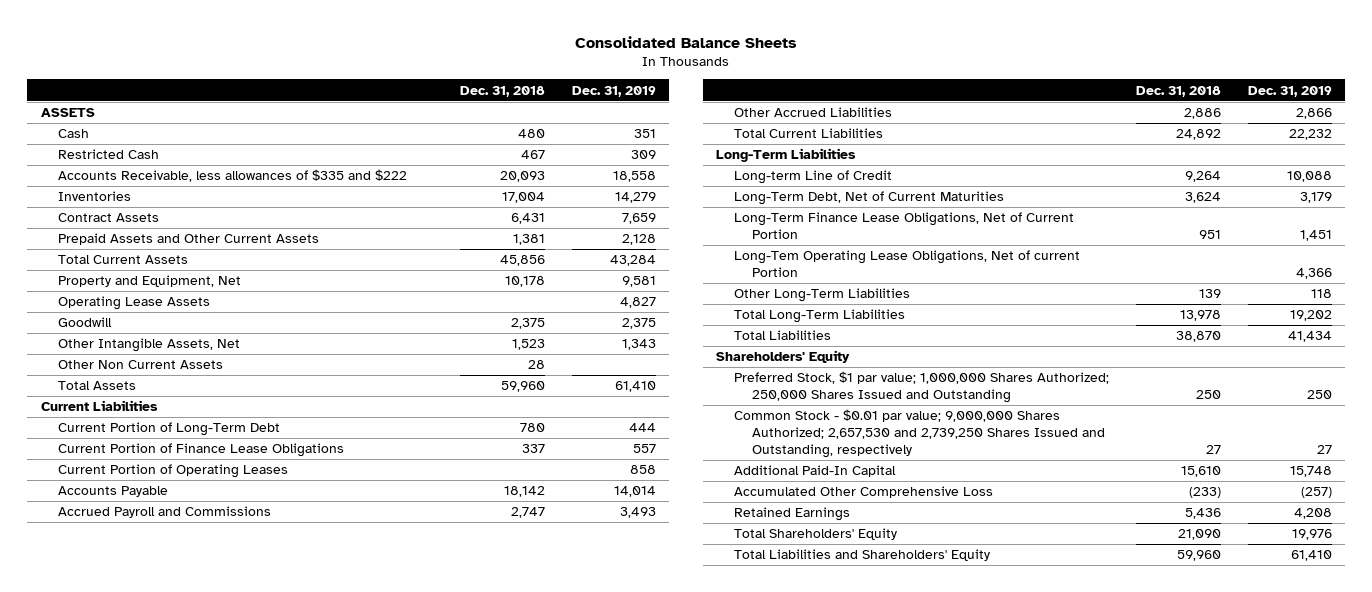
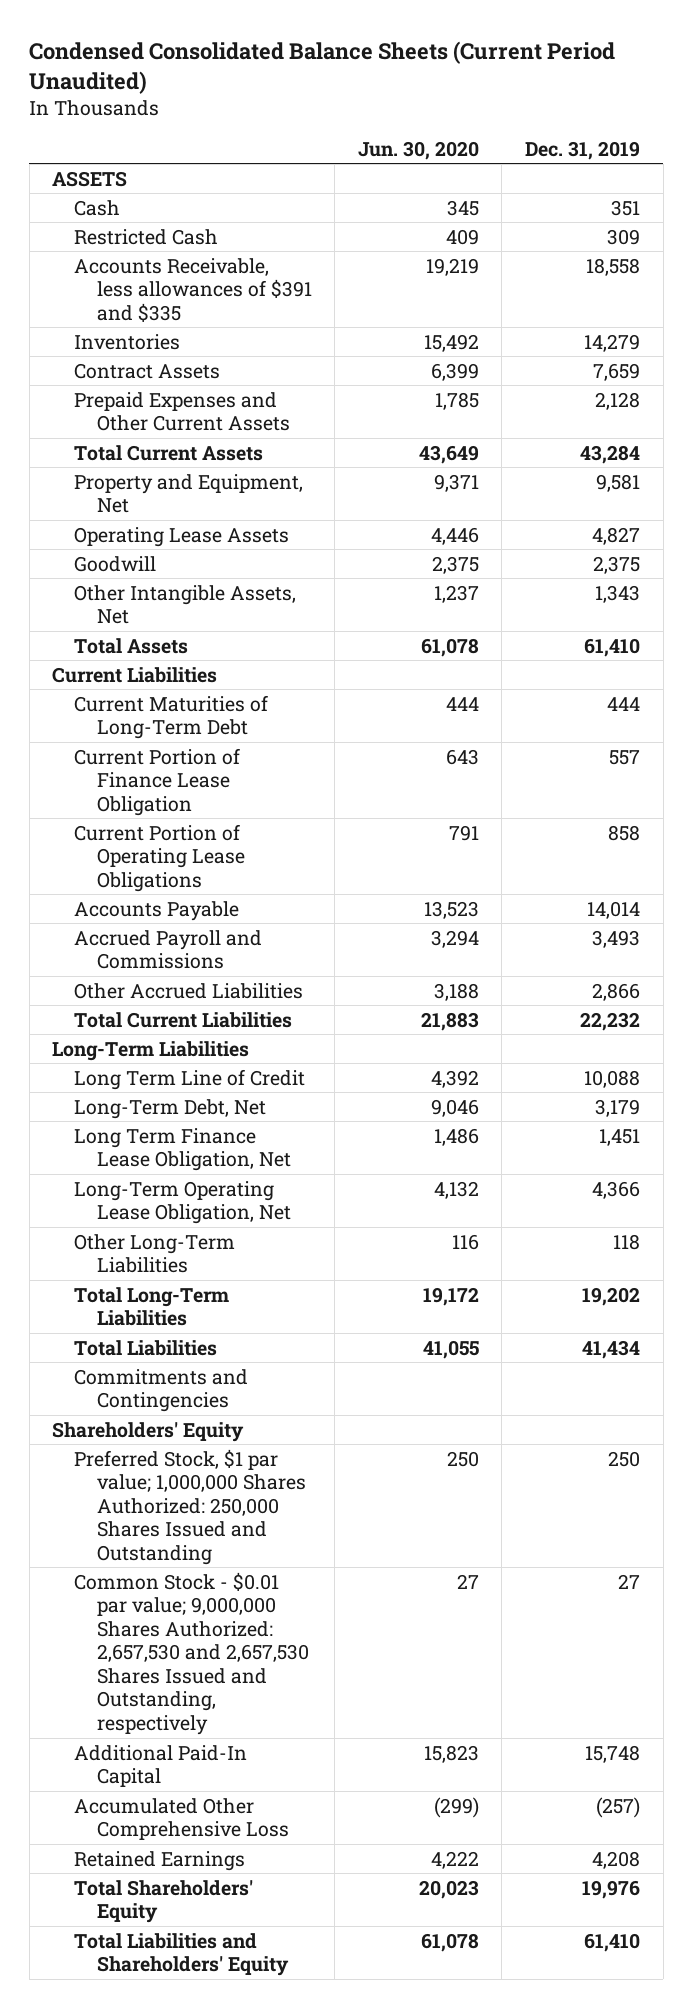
- Consolidated Balance Sheets
+ Condensed Consolidated Balance Sheets (Current Period Unaudited)
- | Dec. 31, 2018 | Dec. 31, 2019
+ | Jun. 30, 2020 | Dec. 31, 2019
- Accounts Receivable, less allowances of $335 and $222 | 20,093 | 18,558
+ Accounts Receivable, less allowances of $391 and $335 | 19,219 | 18,558
- Prepaid Assets and Other Current Assets | 1,381 | 2,128
+ Prepaid Expenses and Other Current Assets | 1,785 | 2,128
- Other Non Current Assets | 28 |
- Current Portion of Long-Term Debt | 780 | 444
- Current Portion of Finance Lease Obligations | 337 | 557
- Current Portion of Operating Leases | | 858
+ Current Maturities of Long-Term Debt | 444 | 444
+ Current Portion of Finance Lease Obligation | 643 | 557
+ Current Portion of Operating Lease Obligations | 791 | 858
- Long-term Line of Credit | 9,264 | 10,088
- Long-Term Debt, Net of Current Maturities | 3,624 | 3,179
- Long-Term Finance Lease Obligations, Net of Current Portion | 951 | 1,451
- Long-Tem Operating Lease Obligations, Net of current Portion | | 4,366
+ Long Term Line of Credit | 4,392 | 10,088
+ Long-Term Debt, Net | 9,046 | 3,179
+ Long Term Finance Lease Obligation, Net | 1,486 | 1,451
+ Long-Term Operating Lease Obligation, Net | 4,132 | 4,366
+ Commitments and Contingencies
- Preferred Stock, $1 par value; 1,000,000 Shares Authorized; 250,000 Shares Issued and Outstanding | 250 | 250
- Common Stock - $0.01 par value; 9,000,000 Shares Authorized; 2,657,530 and 2,739,250 Shares Issued and Outstanding, respectively | 27 | 27
+ Preferred Stock, $1 par value; 1,000,000 Shares Authorized: 250,000 Shares Issued and Outstanding | 250 | 250
+ Common Stock - $0.01 par value; 9,000,000 Shares Authorized: 2,657,530 and 2,657,530 Shares Issued and Outstanding, respectively | 27 | 27

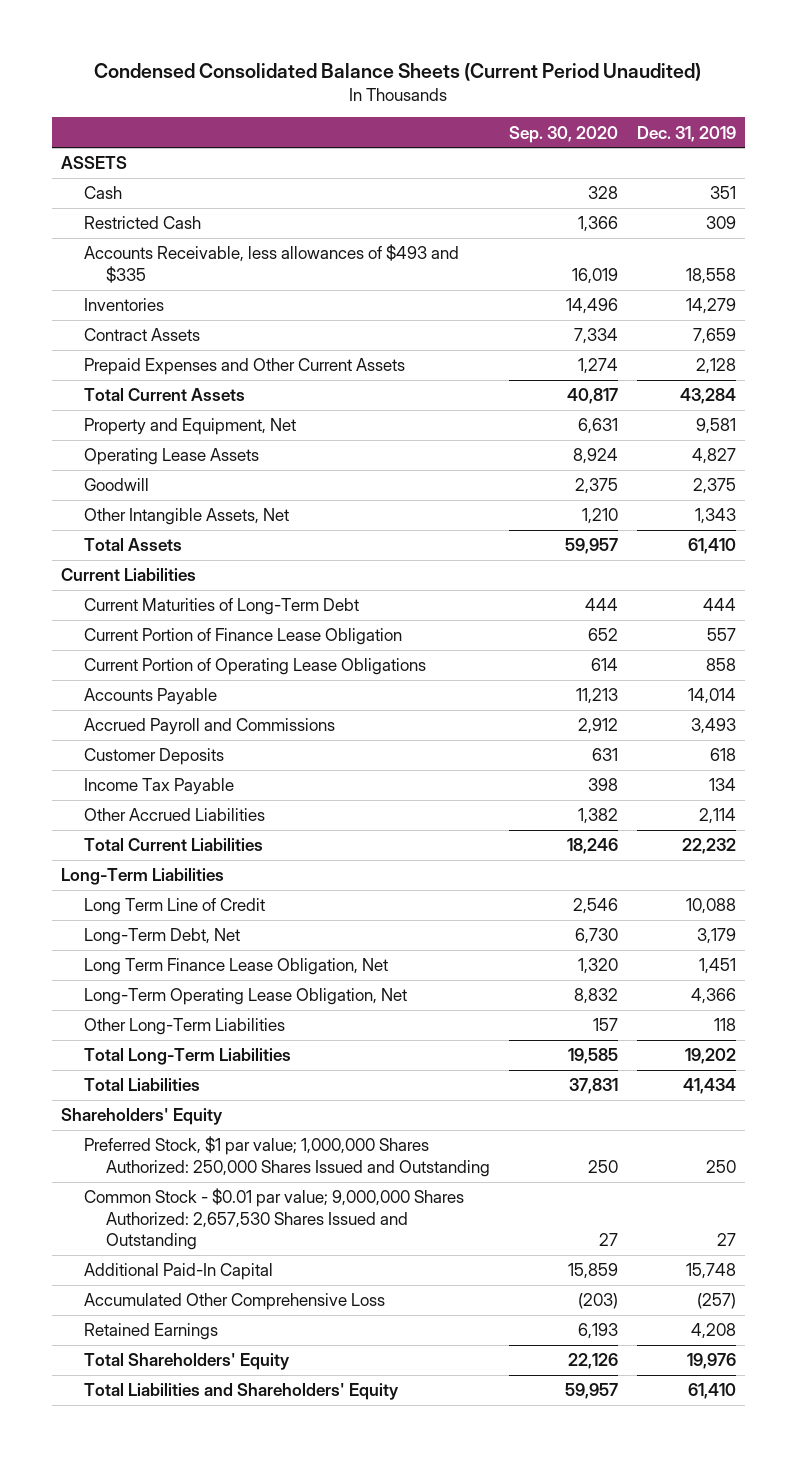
- | Jun. 30, 2020 | Dec. 31, 2019
+ | Sep. 30, 2020 | Dec. 31, 2019
- Accounts Receivable, less allowances of $391 and $335 | 19,219 | 18,558
+ Accounts Receivable, less allowances of $493 and $335 | 16,019 | 18,558
- Other Accrued Liabilities | 3,188 | 2,866
+ Customer Deposits | 631 | 618
+ Income Tax Payable | 398 | 134
+ Other Accrued Liabilities | 1,382 | 2,114
- Commitments and Contingencies
- Common Stock - $0.01 par value; 9,000,000 Shares Authorized: 2,657,530 and 2,657,530 Shares Issued and Outstanding, respectively | 27 | 27
+ Common Stock - $0.01 par value; 9,000,000 Shares Authorized: 2,657,530 Shares Issued and Outstanding | 27 | 27

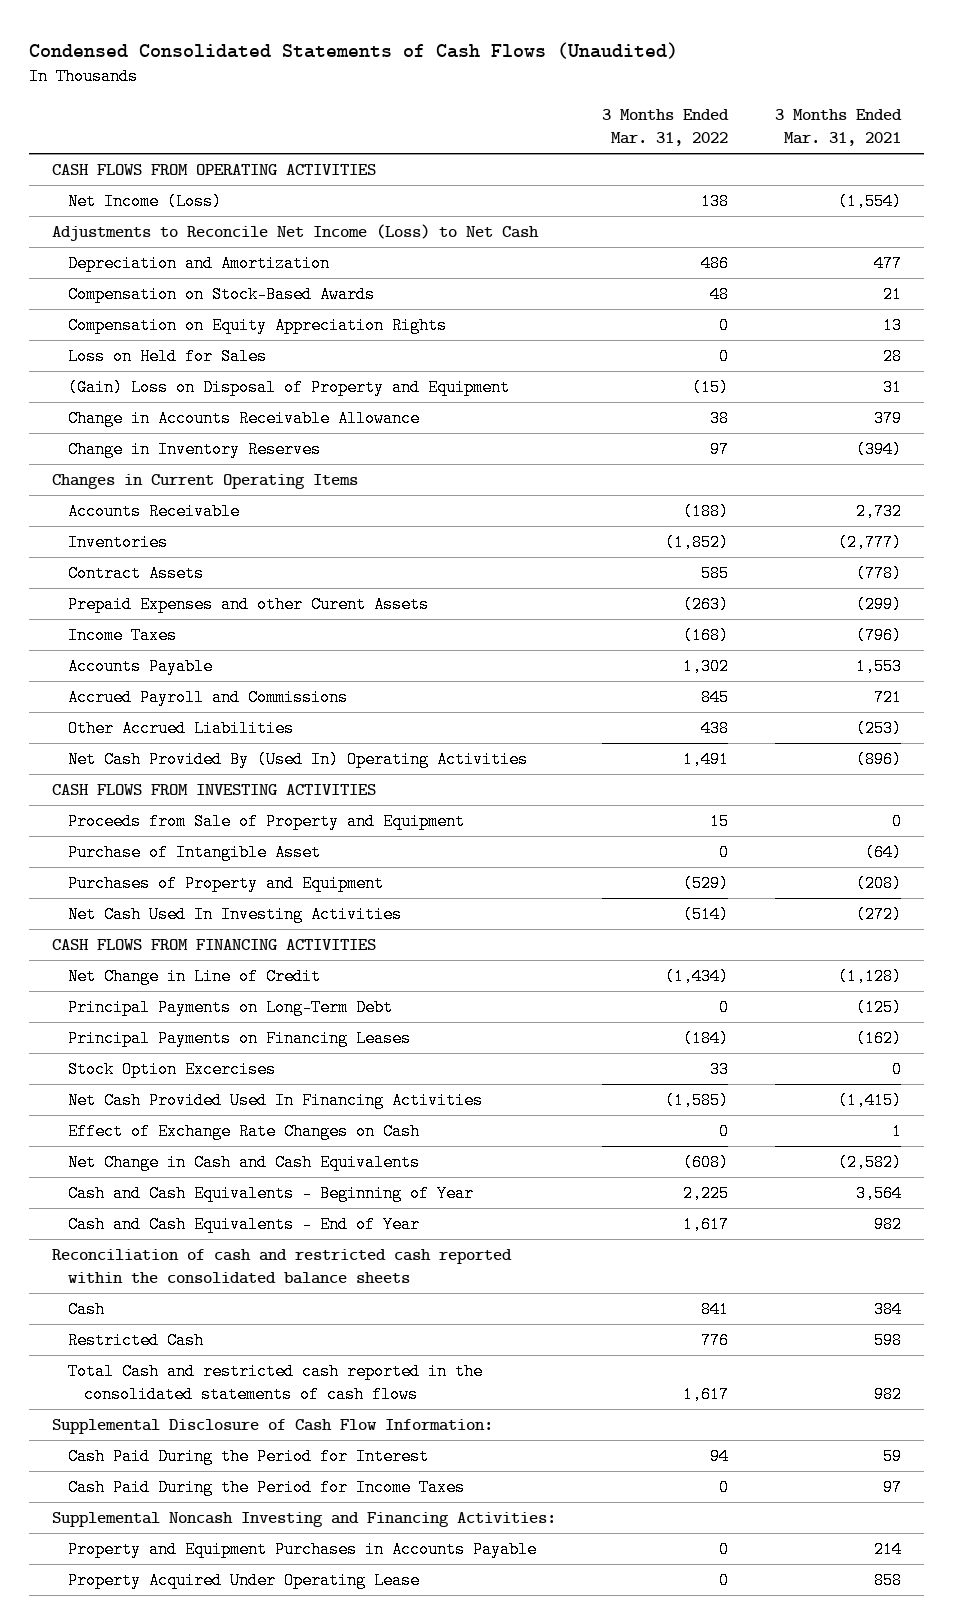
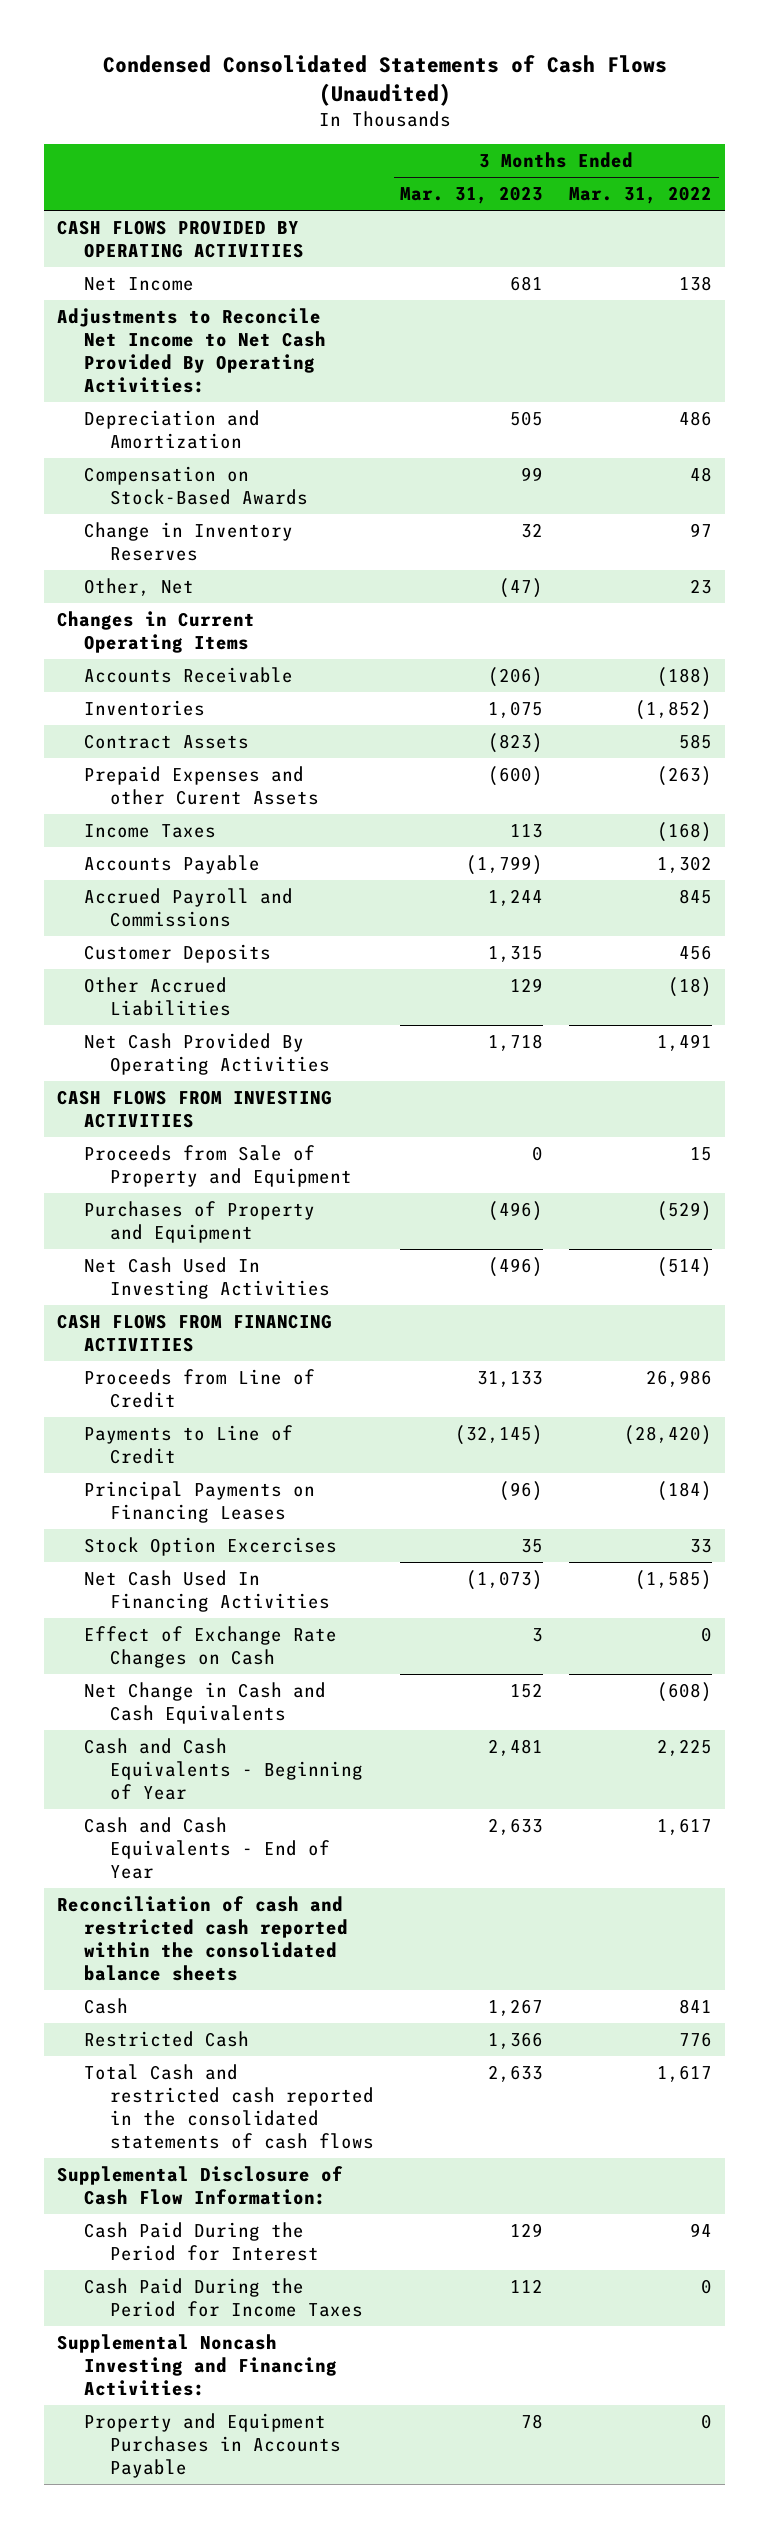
- | 3 Months Ended Mar. 31, 2022 | 3 Months Ended Mar. 31, 2021
+ | 3 Months Ended Mar. 31, 2023 | 3 Months Ended Mar. 31, 2022
- CASH FLOWS FROM OPERATING ACTIVITIES
- Net Income (Loss) | 138 | (1,554)
- Adjustments to Reconcile Net Income (Loss) to Net Cash
+ CASH FLOWS PROVIDED BY OPERATING ACTIVITIES
+ Net Income | 681 | 138
+ Adjustments to Reconcile Net Income to Net Cash Provided By Operating Activities:
- Compensation on Equity Appreciation Rights | 0 | 13
- Loss on Held for Sales | 0 | 28
- (Gain) Loss on Disposal of Property and Equipment | (15) | 31
- Change in Accounts Receivable Allowance | 38 | 379
+ Other, Net | (47) | 23
- Other Accrued Liabilities | 438 | (253)
- Net Cash Provided By (Used In) Operating Activities | 1,491 | (896)
+ Customer Deposits | 1,315 | 456
+ Other Accrued Liabilities | 129 | (18)
+ Net Cash Provided By Operating Activities | 1,718 | 1,491
- Purchase of Intangible Asset | 0 | (64)
- Net Change in Line of Credit | (1,434) | (1,128)
- Principal Payments on Long-Term Debt | 0 | (125)
+ Proceeds from Line of Credit | 31,133 | 26,986
+ Payments to Line of Credit | (32,145) | (28,420)
- Net Cash Provided Used In Financing Activities | (1,585) | (1,415)
+ Net Cash Used In Financing Activities | (1,073) | (1,585)
- Property Acquired Under Operating Lease | 0 | 858

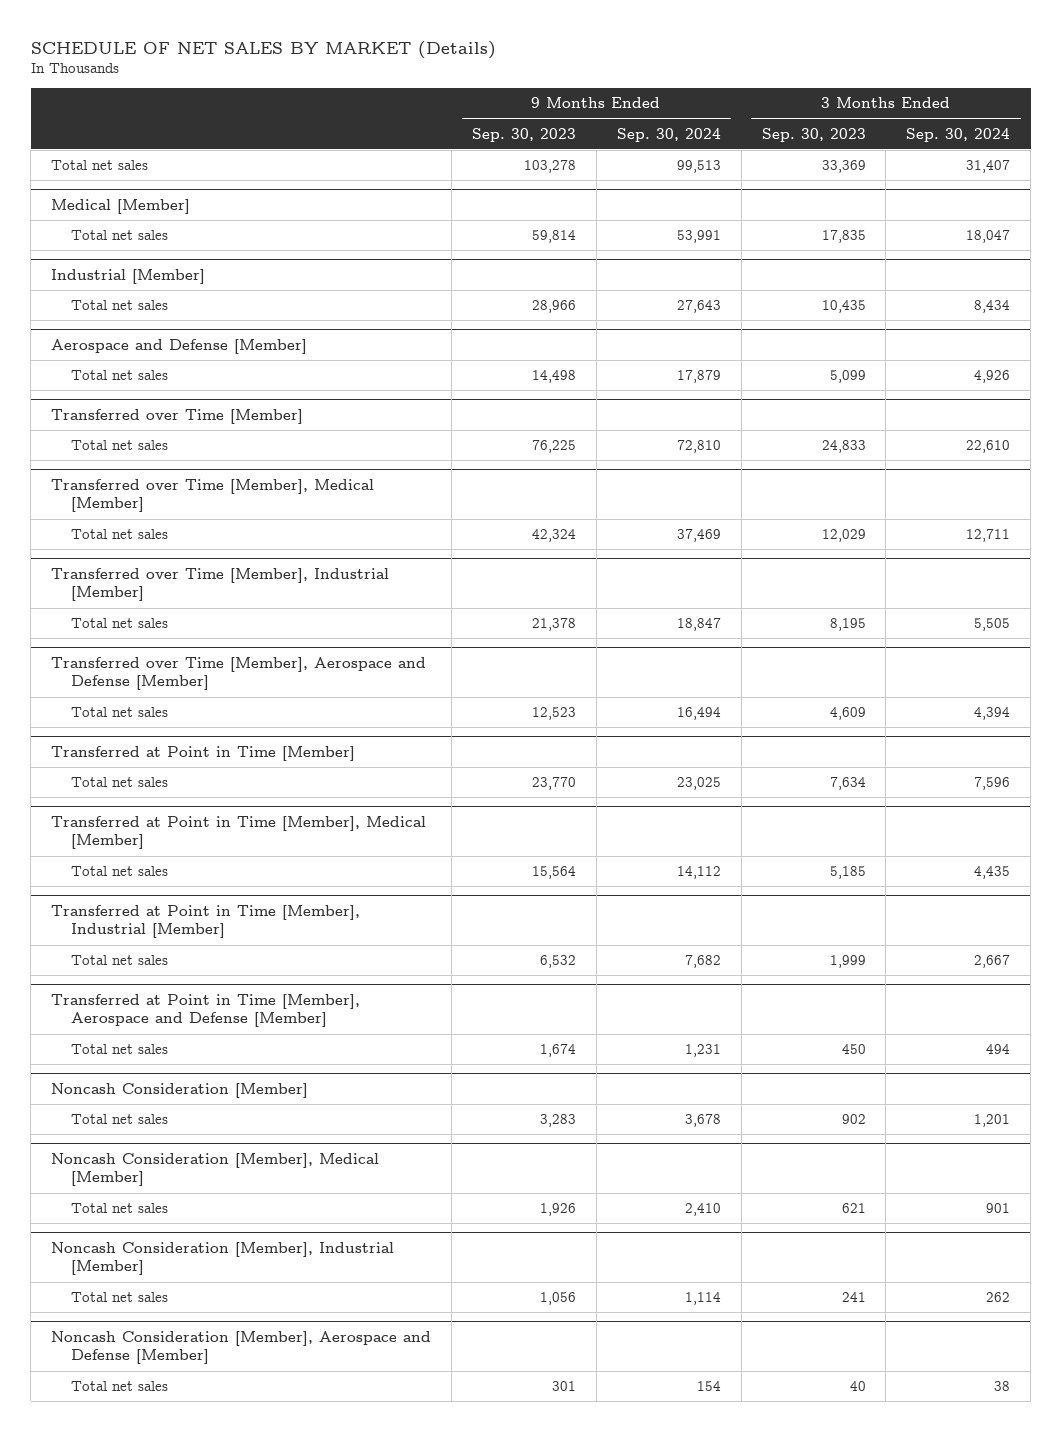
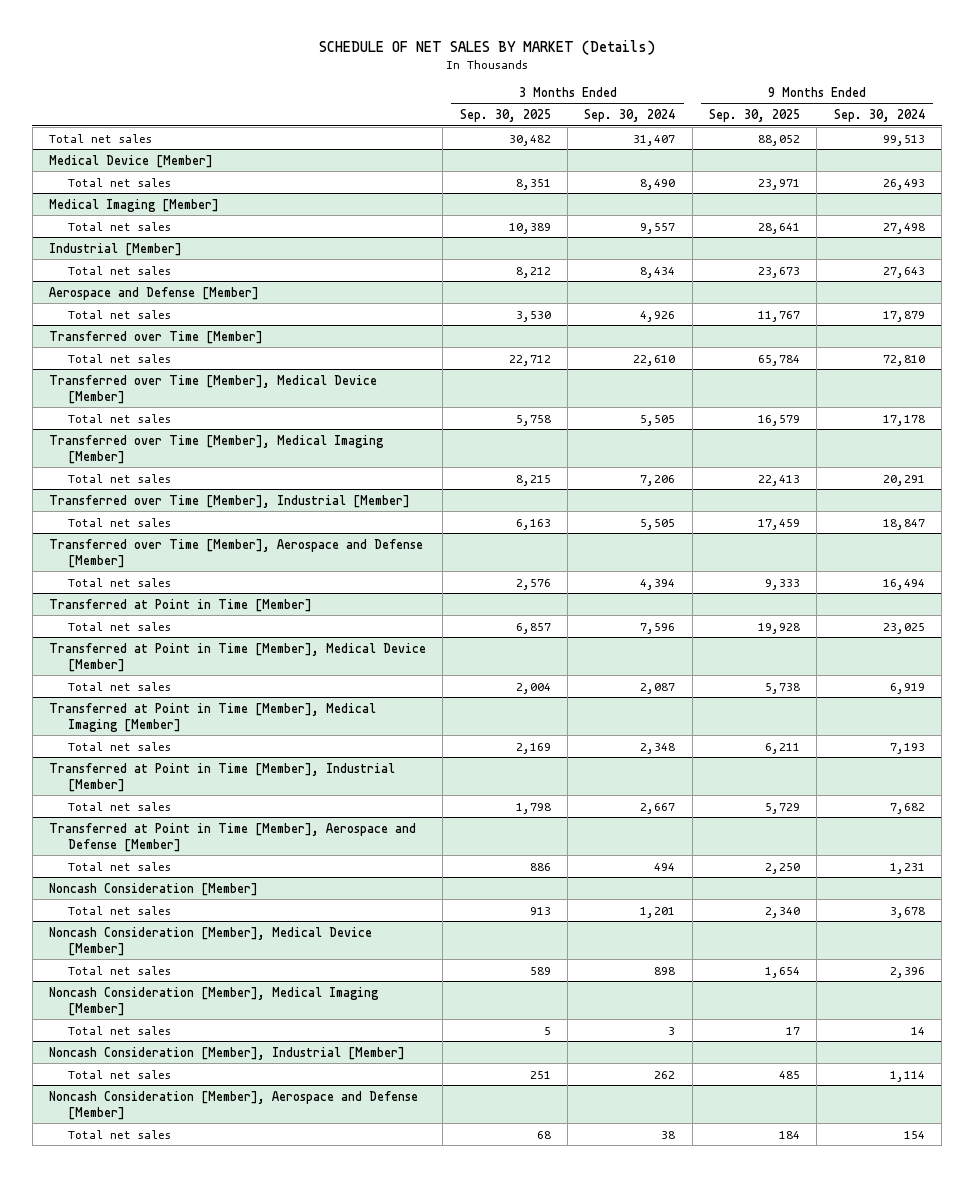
- | 9 Months Ended Sep. 30, 2023 | 9 Months Ended Sep. 30, 2024 | 3 Months Ended Sep. 30, 2023 | 3 Months Ended Sep. 30, 2024
+ | 3 Months Ended Sep. 30, 2025 | 3 Months Ended Sep. 30, 2024 | 9 Months Ended Sep. 30, 2025 | 9 Months Ended Sep. 30, 2024
- Medical [Member]
- Total net sales | 59,814 | 53,991 | 17,835 | 18,047
+ Medical Device [Member]
+ Total net sales | 8,351 | 8,490 | 23,971 | 26,493
+ Medical Imaging [Member]
+ Total net sales | 10,389 | 9,557 | 28,641 | 27,498
- Transferred over Time [Member], Medical [Member]
- Total net sales | 42,324 | 37,469 | 12,029 | 12,711
+ Transferred over Time [Member], Medical Device [Member]
+ Total net sales | 5,758 | 5,505 | 16,579 | 17,178
+ Transferred over Time [Member], Medical Imaging [Member]
+ Total net sales | 8,215 | 7,206 | 22,413 | 20,291
- Transferred at Point in Time [Member], Medical [Member]
- Total net sales | 15,564 | 14,112 | 5,185 | 4,435
+ Transferred at Point in Time [Member], Medical Device [Member]
+ Total net sales | 2,004 | 2,087 | 5,738 | 6,919
+ Transferred at Point in Time [Member], Medical Imaging [Member]
+ Total net sales | 2,169 | 2,348 | 6,211 | 7,193
- Noncash Consideration [Member], Medical [Member]
- Total net sales | 1,926 | 2,410 | 621 | 901
+ Noncash Consideration [Member], Medical Device [Member]
+ Total net sales | 589 | 898 | 1,654 | 2,396
+ Noncash Consideration [Member], Medical Imaging [Member]
+ Total net sales | 5 | 3 | 17 | 14

